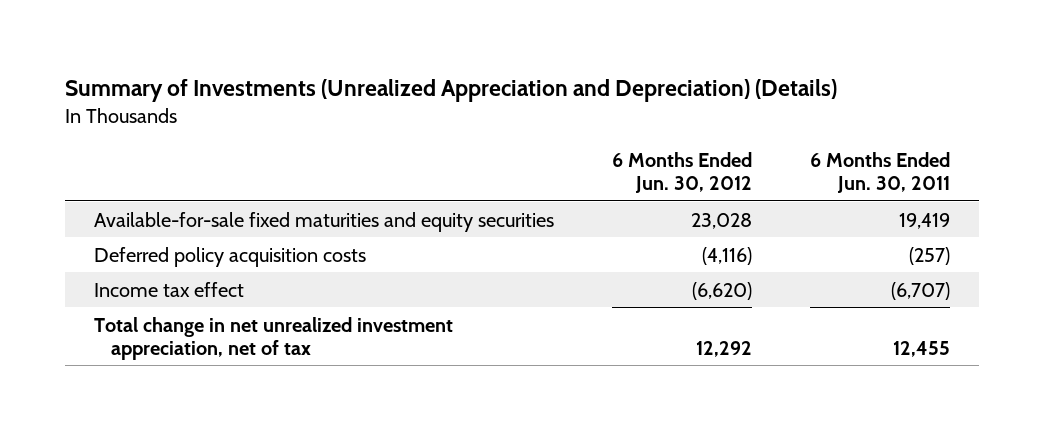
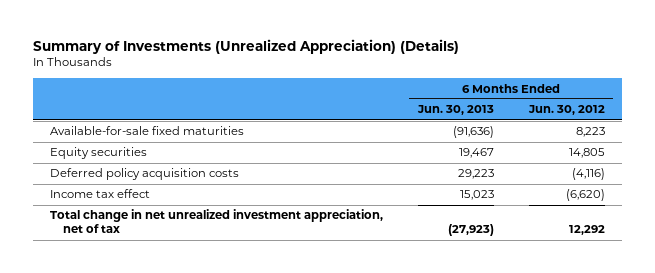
- Summary of Investments (Unrealized Appreciation and Depreciation) (Details)
+ Summary of Investments (Unrealized Appreciation) (Details)
- | 6 Months Ended Jun. 30, 2012 | 6 Months Ended Jun. 30, 2011
+ | 6 Months Ended Jun. 30, 2013 | 6 Months Ended Jun. 30, 2012
- Available-for-sale fixed maturities and equity securities | 23,028 | 19,419
+ Available-for-sale fixed maturities | (91,636) | 8,223
+ Equity securities | 19,467 | 14,805

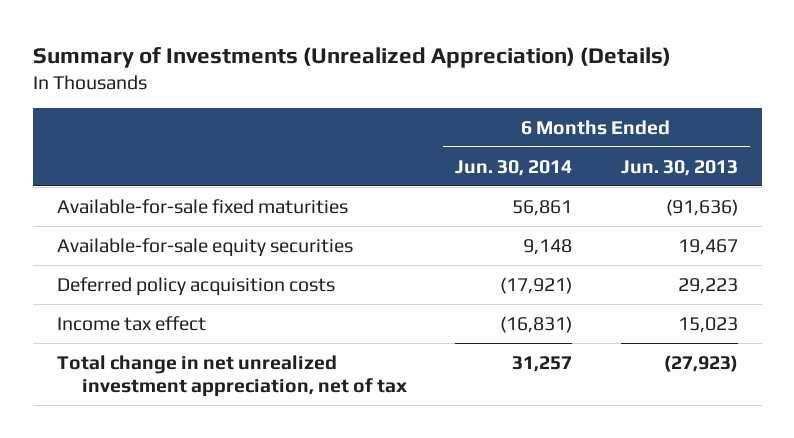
- | 6 Months Ended Jun. 30, 2013 | 6 Months Ended Jun. 30, 2012
+ | 6 Months Ended Jun. 30, 2014 | 6 Months Ended Jun. 30, 2013
- Equity securities | 19,467 | 14,805
+ Available-for-sale equity securities | 9,148 | 19,467

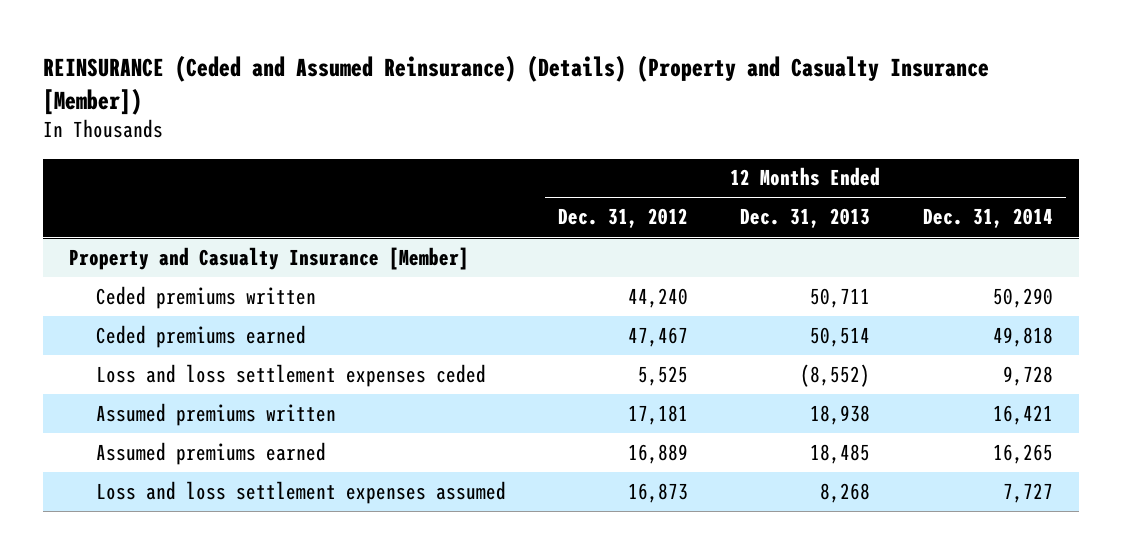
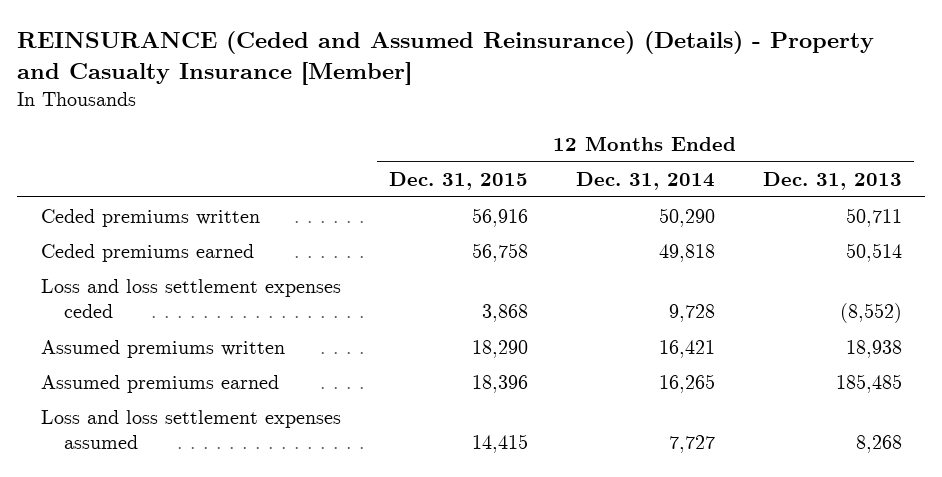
- REINSURANCE (Ceded and Assumed Reinsurance) (Details) (Property and Casualty Insurance [Member])
+ REINSURANCE (Ceded and Assumed Reinsurance) (Details) - Property and Casualty Insurance [Member]
- | 12 Months Ended Dec. 31, 2012 | 12 Months Ended Dec. 31, 2013 | 12 Months Ended Dec. 31, 2014
+ | 12 Months Ended Dec. 31, 2015 | 12 Months Ended Dec. 31, 2014 | 12 Months Ended Dec. 31, 2013
- Property and Casualty Insurance [Member]
- Assumed premiums earned | 16,889 | 18,485 | 16,265
+ Assumed premiums earned | 18,396 | 16,265 | 185,485

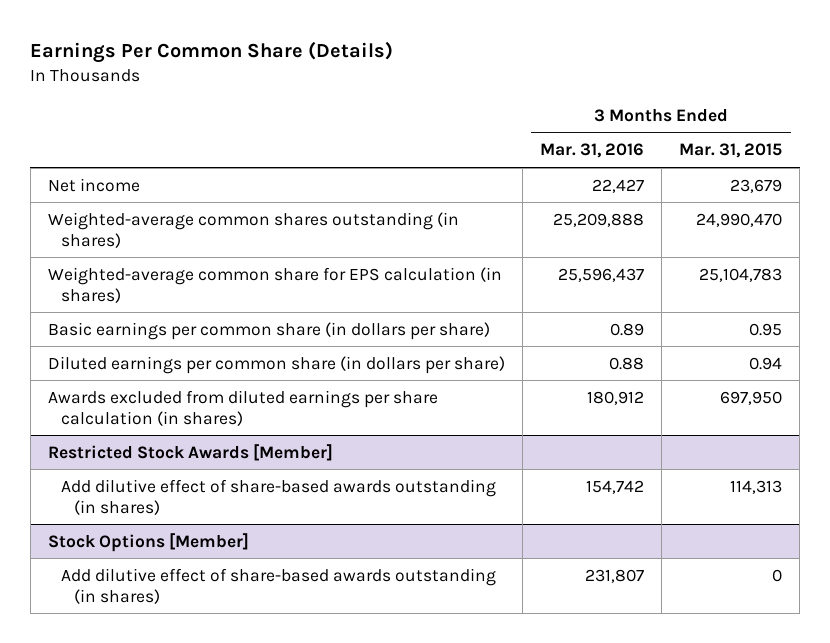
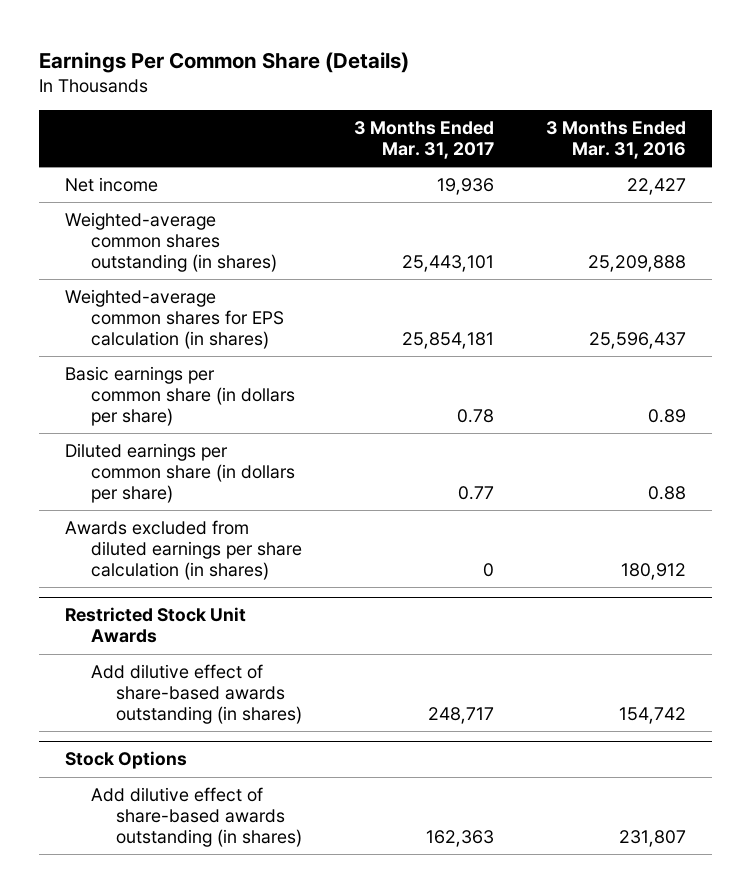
- | 3 Months Ended Mar. 31, 2016 | 3 Months Ended Mar. 31, 2015
+ | 3 Months Ended Mar. 31, 2017 | 3 Months Ended Mar. 31, 2016
- Weighted-average common share for EPS calculation (in shares) | 25,596,437 | 25,104,783
+ Weighted-average common shares for EPS calculation (in shares) | 25,854,181 | 25,596,437
- Restricted Stock Awards [Member]
+ Restricted Stock Unit Awards
- Stock Options [Member]
+ Stock Options

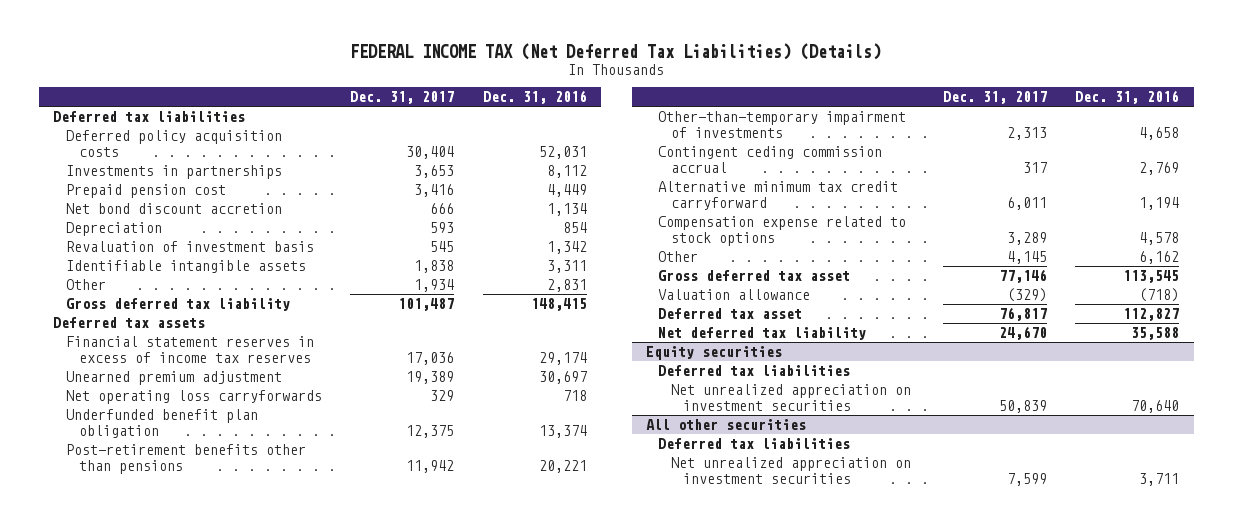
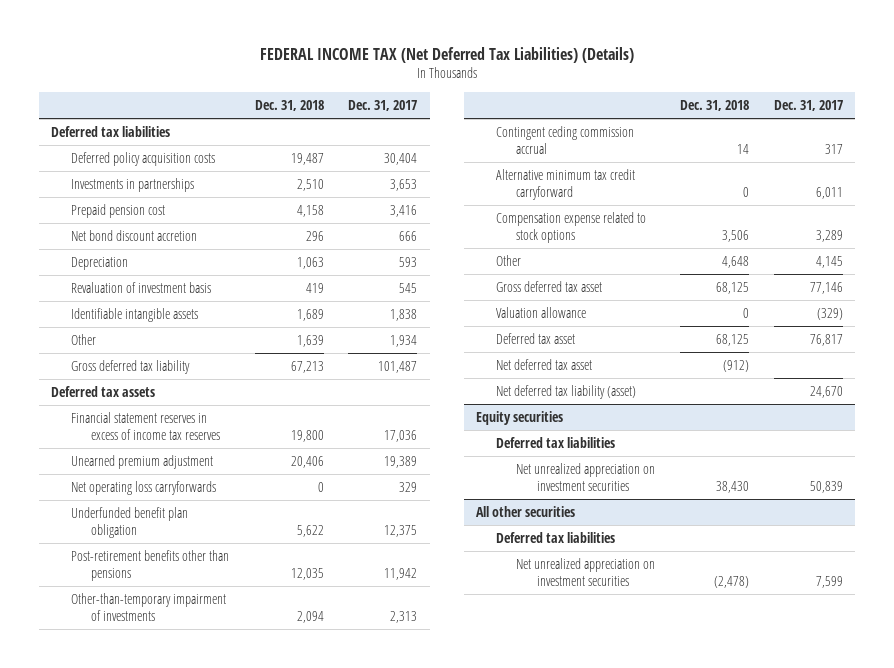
- | Dec. 31, 2017 | Dec. 31, 2016
+ | Dec. 31, 2018 | Dec. 31, 2017
- Net deferred tax liability | 24,670 | 35,588
+ Net deferred tax asset | (912) |
+ Net deferred tax liability (asset) | | 24,670

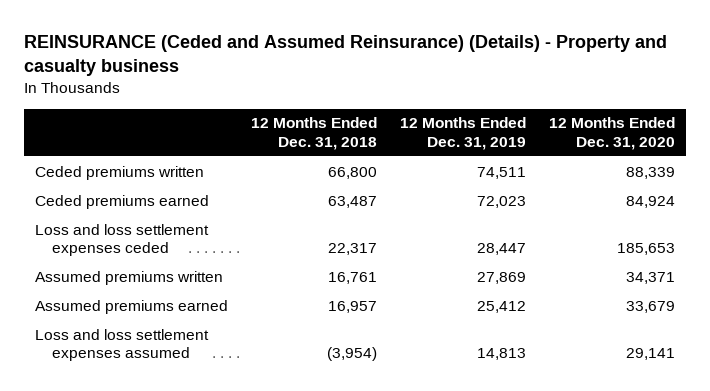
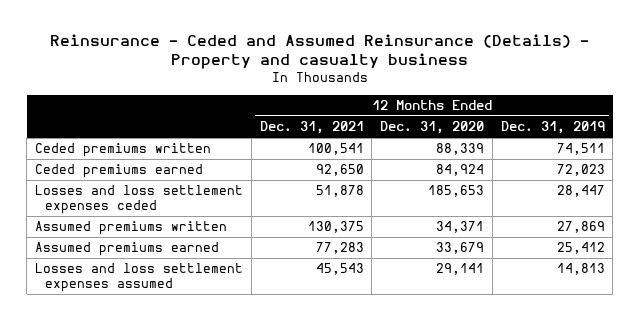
- REINSURANCE (Ceded and Assumed Reinsurance) (Details) - Property and casualty business
+ Reinsurance - Ceded and Assumed Reinsurance (Details) - Property and casualty business
- | 12 Months Ended Dec. 31, 2018 | 12 Months Ended Dec. 31, 2019 | 12 Months Ended Dec. 31, 2020
+ | 12 Months Ended Dec. 31, 2021 | 12 Months Ended Dec. 31, 2020 | 12 Months Ended Dec. 31, 2019
- Loss and loss settlement expenses ceded | 22,317 | 28,447 | 185,653
+ Losses and loss settlement expenses ceded | 51,878 | 185,653 | 28,447
- Loss and loss settlement expenses assumed | (3,954) | 14,813 | 29,141
+ Losses and loss settlement expenses assumed | 45,543 | 29,141 | 14,813

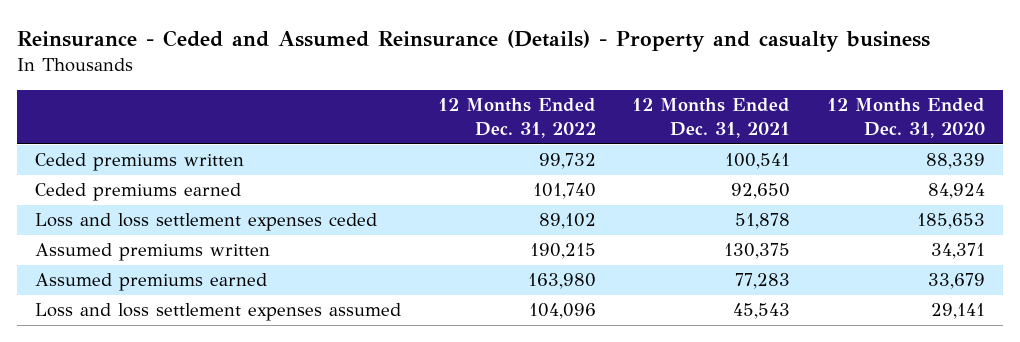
- | 12 Months Ended Dec. 31, 2021 | 12 Months Ended Dec. 31, 2020 | 12 Months Ended Dec. 31, 2019
+ | 12 Months Ended Dec. 31, 2022 | 12 Months Ended Dec. 31, 2021 | 12 Months Ended Dec. 31, 2020
- Losses and loss settlement expenses ceded | 51,878 | 185,653 | 28,447
+ Loss and loss settlement expenses ceded | 89,102 | 51,878 | 185,653
- Losses and loss settlement expenses assumed | 45,543 | 29,141 | 14,813
+ Loss and loss settlement expenses assumed | 104,096 | 45,543 | 29,141

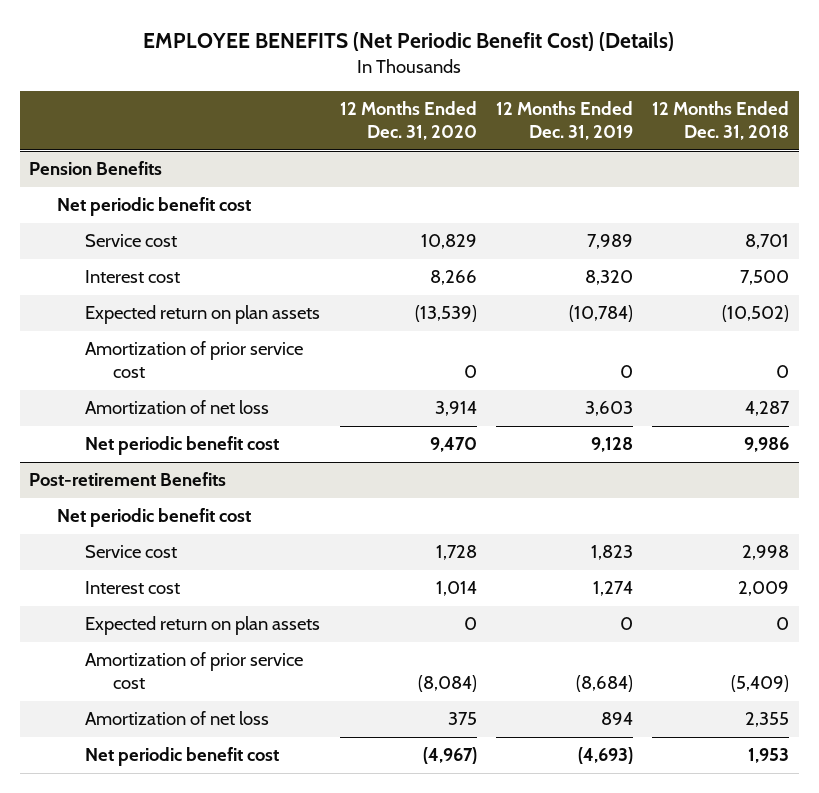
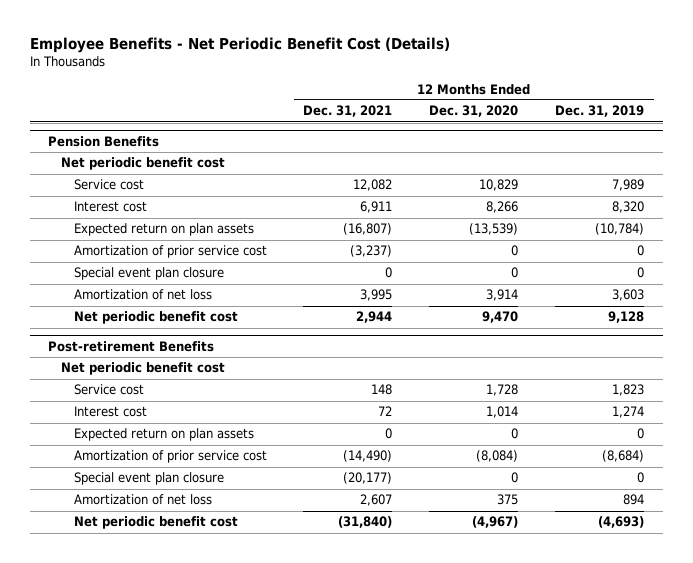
- EMPLOYEE BENEFITS (Net Periodic Benefit Cost) (Details)
+ Employee Benefits - Net Periodic Benefit Cost (Details)
- | 12 Months Ended Dec. 31, 2020 | 12 Months Ended Dec. 31, 2019 | 12 Months Ended Dec. 31, 2018
+ | 12 Months Ended Dec. 31, 2021 | 12 Months Ended Dec. 31, 2020 | 12 Months Ended Dec. 31, 2019
@ Pension Benefits
+ Special event plan closure | 0 | 0 | 0
@ Post-retirement Benefits
+ Special event plan closure | (20,177) | 0 | 0

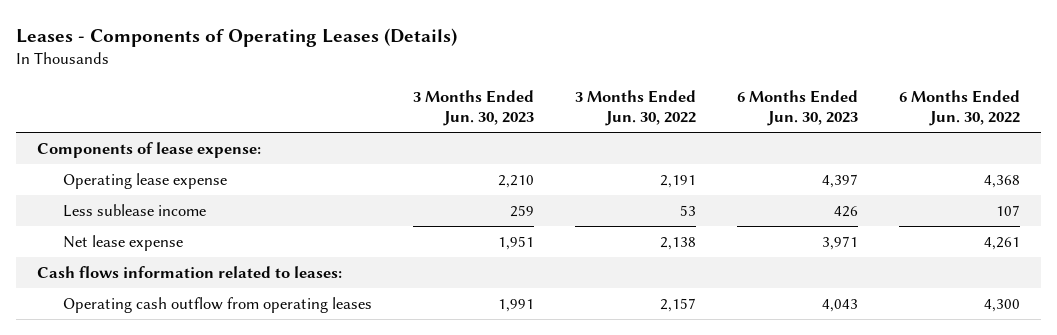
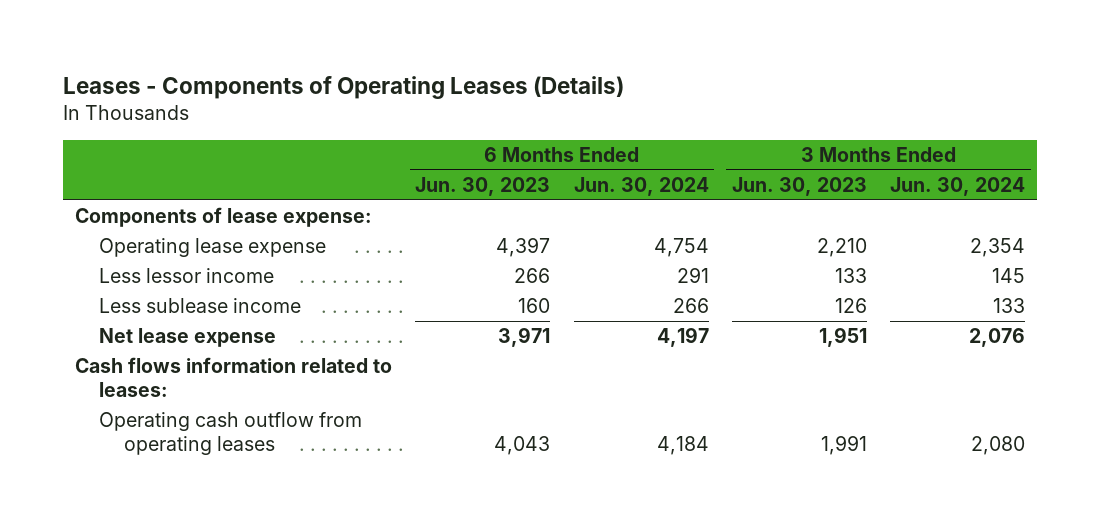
- | 3 Months Ended Jun. 30, 2023 | 3 Months Ended Jun. 30, 2022 | 6 Months Ended Jun. 30, 2023 | 6 Months Ended Jun. 30, 2022
+ | 6 Months Ended Jun. 30, 2023 | 6 Months Ended Jun. 30, 2024 | 3 Months Ended Jun. 30, 2023 | 3 Months Ended Jun. 30, 2024
- Less sublease income | 259 | 53 | 426 | 107
+ Less lessor income | 266 | 291 | 133 | 145
+ Less sublease income | 160 | 266 | 126 | 133

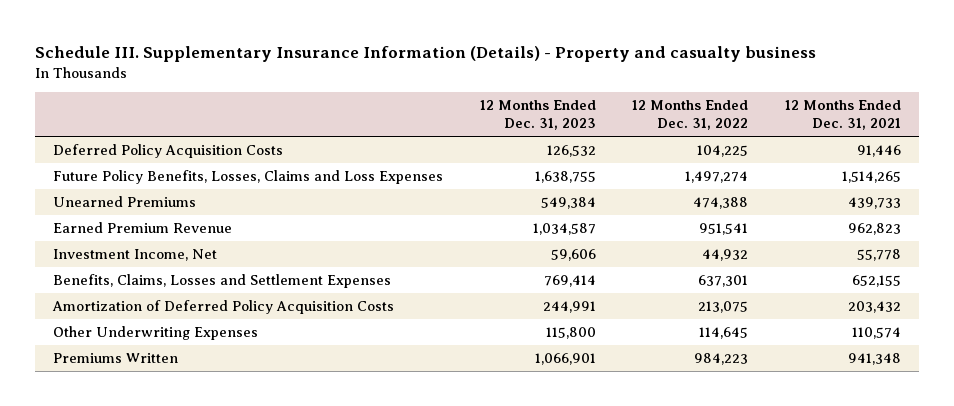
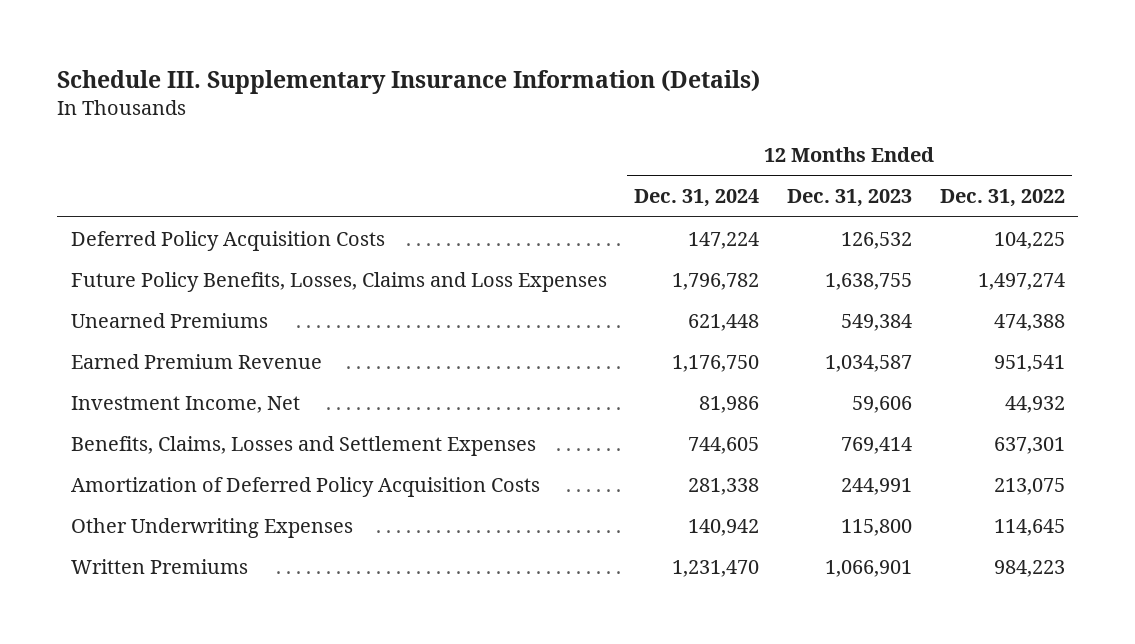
- Schedule III. Supplementary Insurance Information (Details) - Property and casualty business
+ Schedule III. Supplementary Insurance Information (Details)
- | 12 Months Ended Dec. 31, 2023 | 12 Months Ended Dec. 31, 2022 | 12 Months Ended Dec. 31, 2021
+ | 12 Months Ended Dec. 31, 2024 | 12 Months Ended Dec. 31, 2023 | 12 Months Ended Dec. 31, 2022
- Premiums Written | 1,066,901 | 984,223 | 941,348
+ Written Premiums | 1,231,470 | 1,066,901 | 984,223

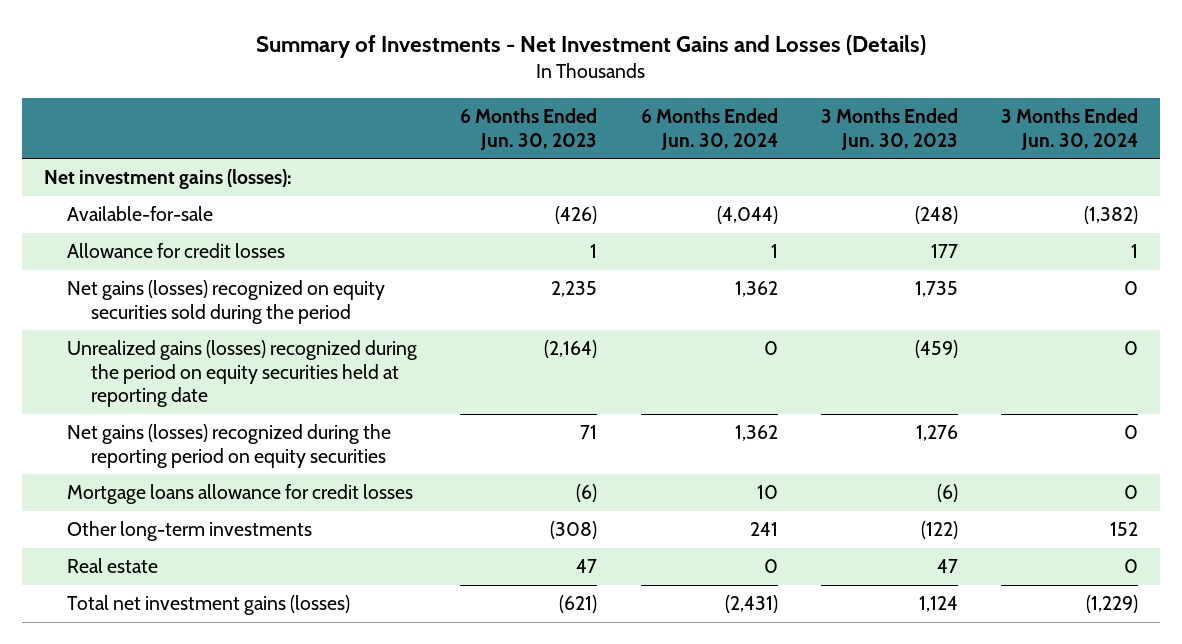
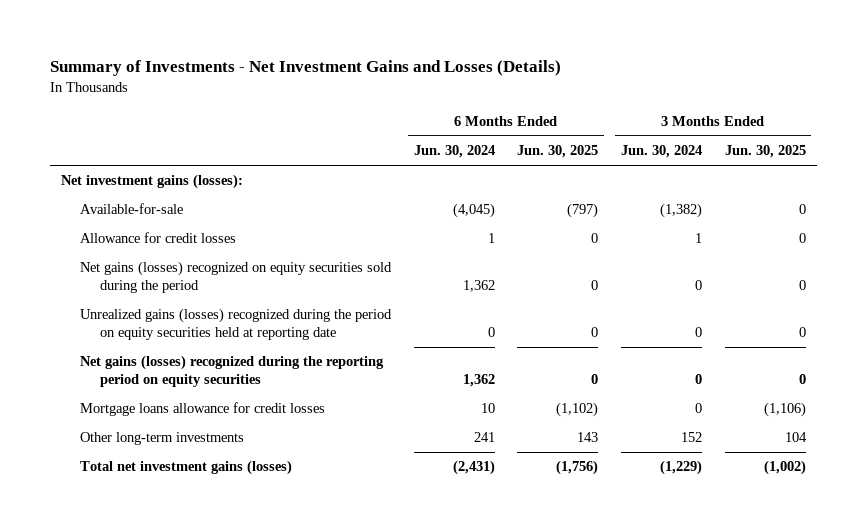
- | 6 Months Ended Jun. 30, 2023 | 6 Months Ended Jun. 30, 2024 | 3 Months Ended Jun. 30, 2023 | 3 Months Ended Jun. 30, 2024
+ | 6 Months Ended Jun. 30, 2024 | 6 Months Ended Jun. 30, 2025 | 3 Months Ended Jun. 30, 2024 | 3 Months Ended Jun. 30, 2025
- Available-for-sale | (426) | (4,044) | (248) | (1,382)
+ Available-for-sale | (4,045) | (797) | (1,382) | 0
- Real estate | 47 | 0 | 47 | 0

